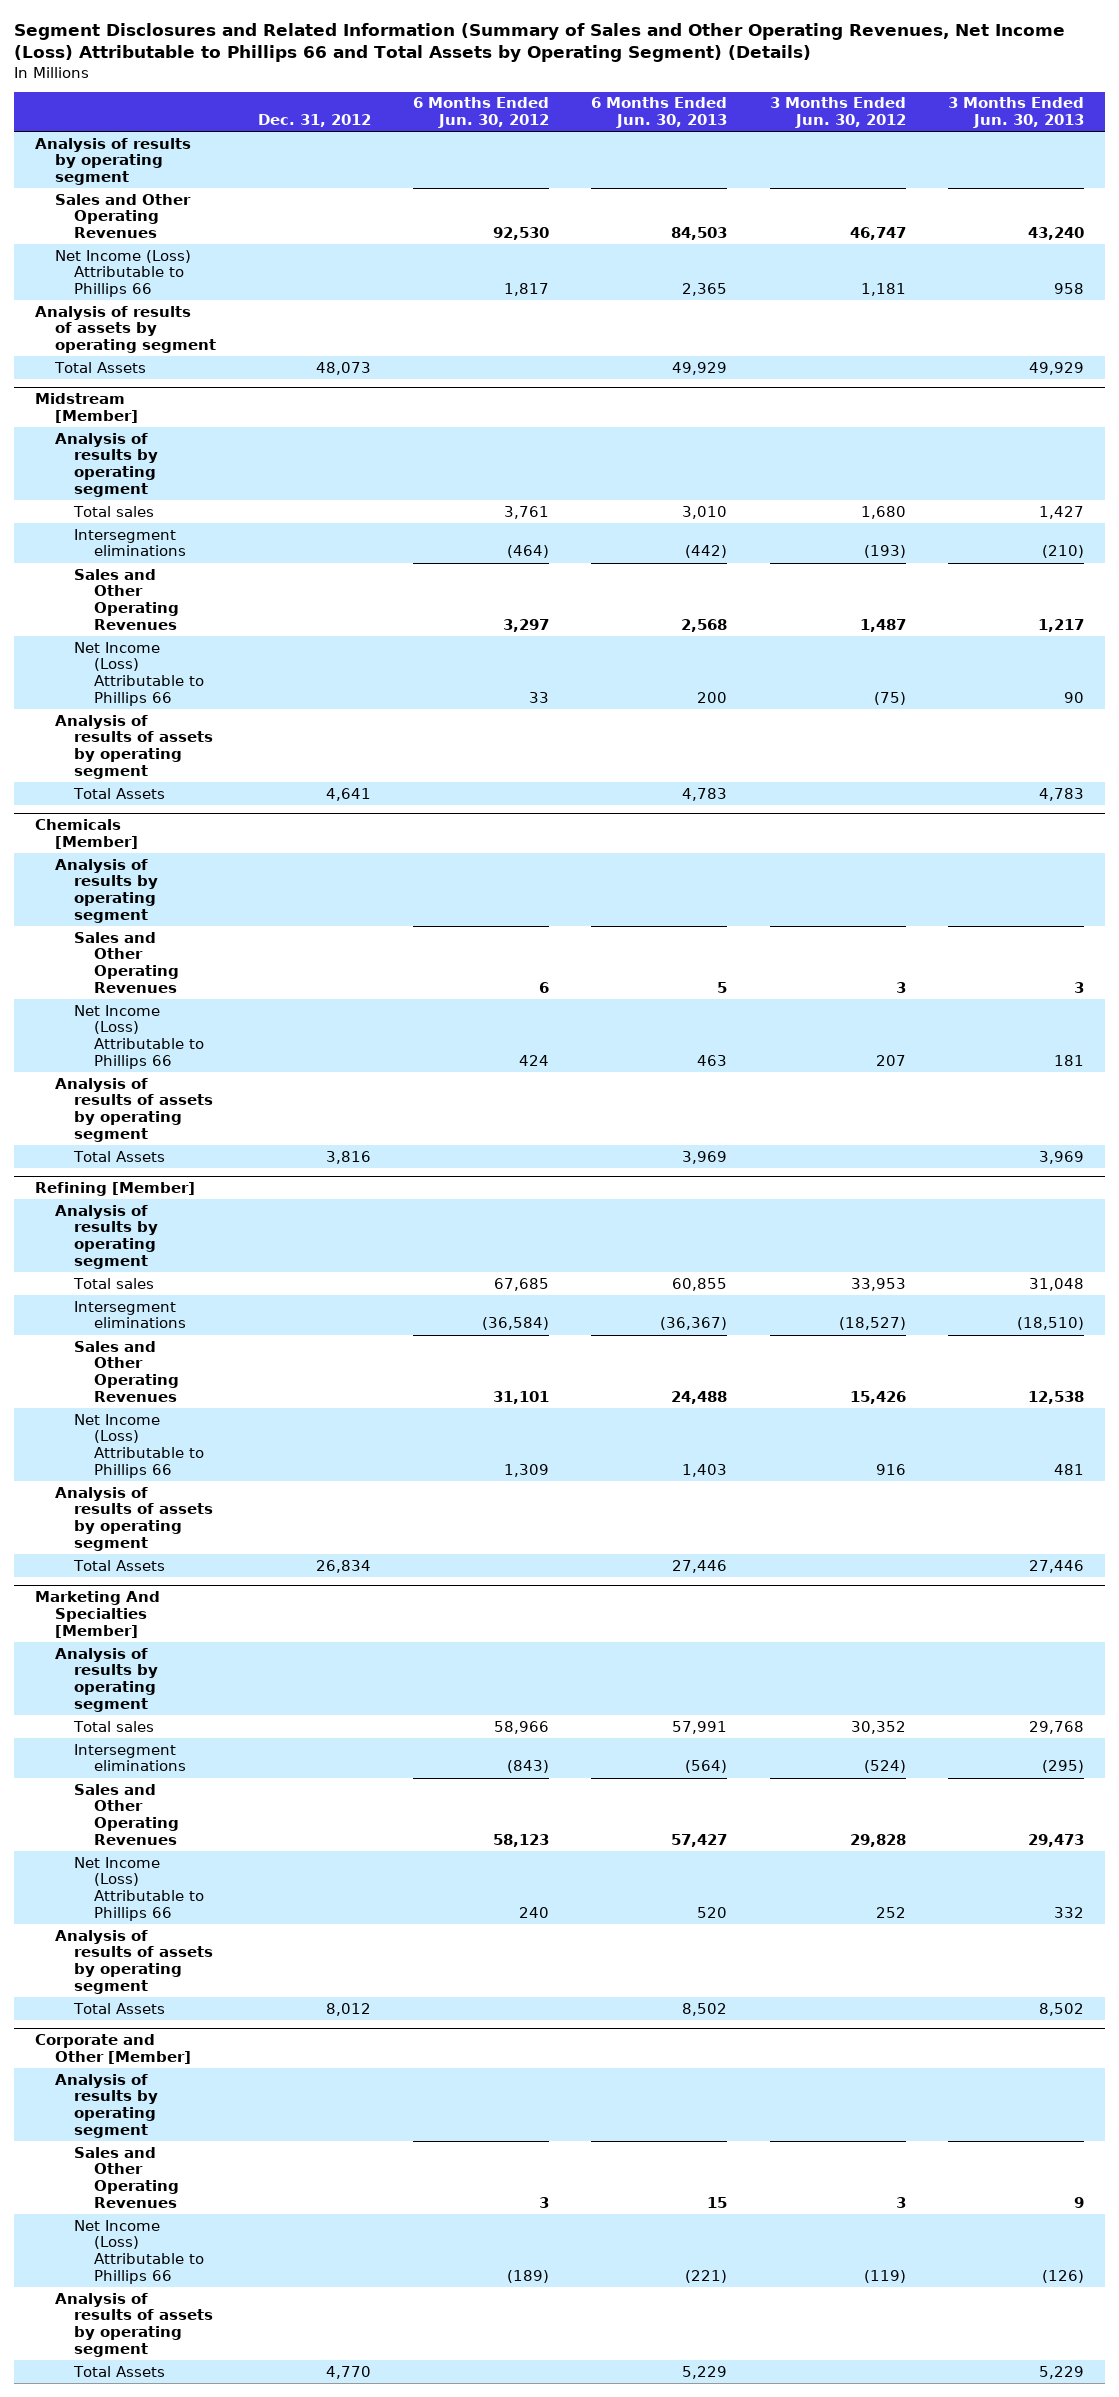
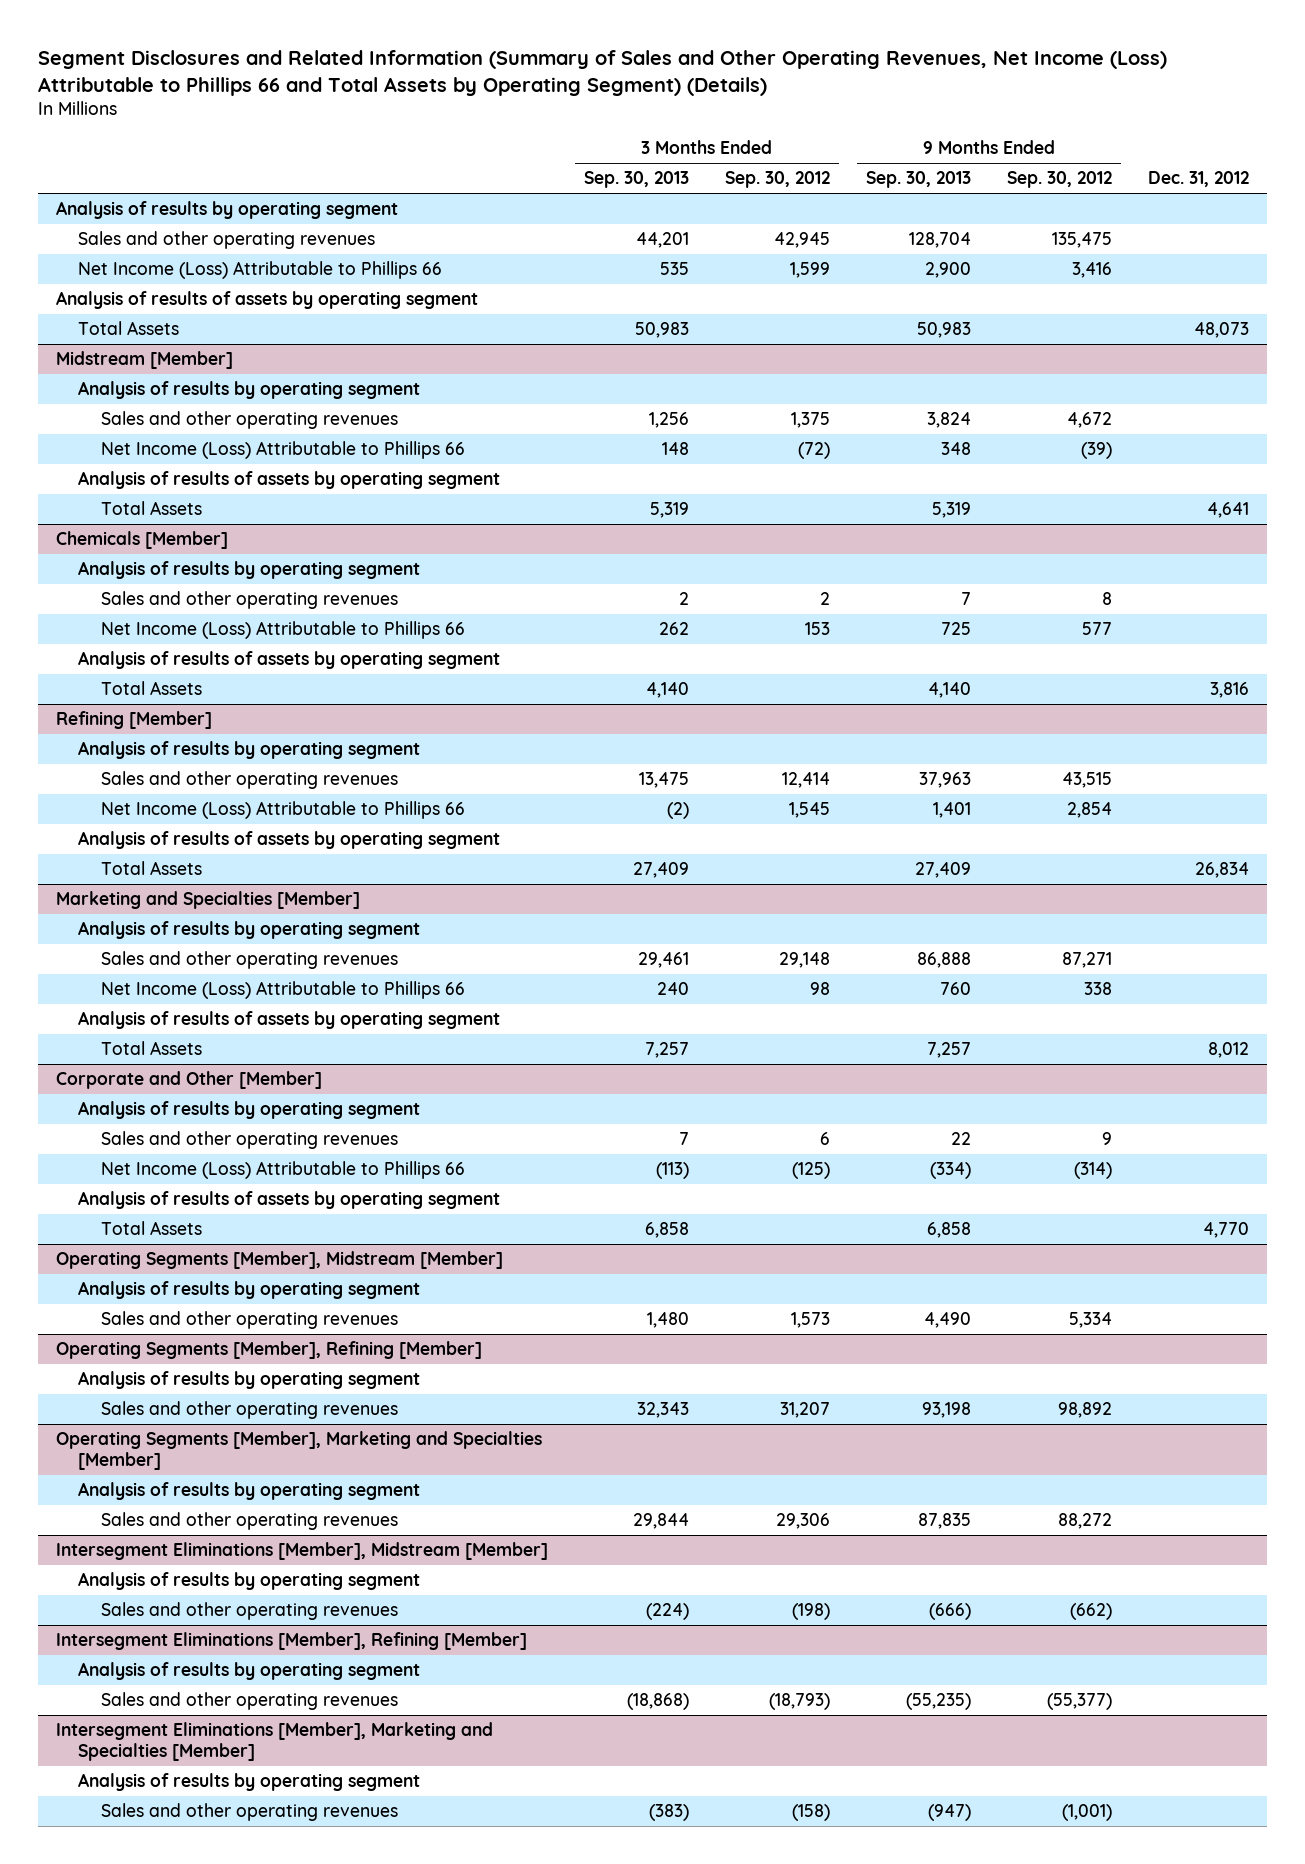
- | Dec. 31, 2012 | 6 Months Ended Jun. 30, 2012 | 6 Months Ended Jun. 30, 2013 | 3 Months Ended Jun. 30, 2012 | 3 Months Ended Jun. 30, 2013
+ | 3 Months Ended Sep. 30, 2013 | 3 Months Ended Sep. 30, 2012 | 9 Months Ended Sep. 30, 2013 | 9 Months Ended Sep. 30, 2012 | Dec. 31, 2012
- Sales and Other Operating Revenues | | 92,530 | 84,503 | 46,747 | 43,240
+ Sales and other operating revenues | 44,201 | 42,945 | 128,704 | 135,475 |
@ Midstream [Member]
- Total sales | | 3,761 | 3,010 | 1,680 | 1,427
- Intersegment eliminations | | (464) | (442) | (193) | (210)
- Sales and Other Operating Revenues | | 3,297 | 2,568 | 1,487 | 1,217
+ Sales and other operating revenues | 1,256 | 1,375 | 3,824 | 4,672 |
@ Chemicals [Member]
- Sales and Other Operating Revenues | | 6 | 5 | 3 | 3
+ Sales and other operating revenues | 2 | 2 | 7 | 8 |
@ Refining [Member]
- Total sales | | 67,685 | 60,855 | 33,953 | 31,048
- Intersegment eliminations | | (36,584) | (36,367) | (18,527) | (18,510)
- Sales and Other Operating Revenues | | 31,101 | 24,488 | 15,426 | 12,538
+ Sales and other operating revenues | 13,475 | 12,414 | 37,963 | 43,515 |
- Marketing And Specialties [Member]
+ Marketing and Specialties [Member]
- Total sales | | 58,966 | 57,991 | 30,352 | 29,768
- Intersegment eliminations | | (843) | (564) | (524) | (295)
- Sales and Other Operating Revenues | | 58,123 | 57,427 | 29,828 | 29,473
+ Sales and other operating revenues | 29,461 | 29,148 | 86,888 | 87,271 |
@ Corporate and Other [Member]
- Sales and Other Operating Revenues | | 3 | 15 | 3 | 9
+ Sales and other operating revenues | 7 | 6 | 22 | 9 |
+ Operating Segments [Member], Midstream [Member]
+ Analysis of results by operating segment
+ Sales and other operating revenues | 1,480 | 1,573 | 4,490 | 5,334 |
+ Operating Segments [Member], Refining [Member]
+ Analysis of results by operating segment
+ Sales and other operating revenues | 32,343 | 31,207 | 93,198 | 98,892 |
+ Operating Segments [Member], Marketing and Specialties [Member]
+ Analysis of results by operating segment
+ Sales and other operating revenues | 29,844 | 29,306 | 87,835 | 88,272 |
+ Intersegment Eliminations [Member], Midstream [Member]
+ Analysis of results by operating segment
+ Sales and other operating revenues | (224) | (198) | (666) | (662) |
+ Intersegment Eliminations [Member], Refining [Member]
+ Analysis of results by operating segment
+ Sales and other operating revenues | (18,868) | (18,793) | (55,235) | (55,377) |
+ Intersegment Eliminations [Member], Marketing and Specialties [Member]
+ Analysis of results by operating segment
+ Sales and other operating revenues | (383) | (158) | (947) | (1,001) |

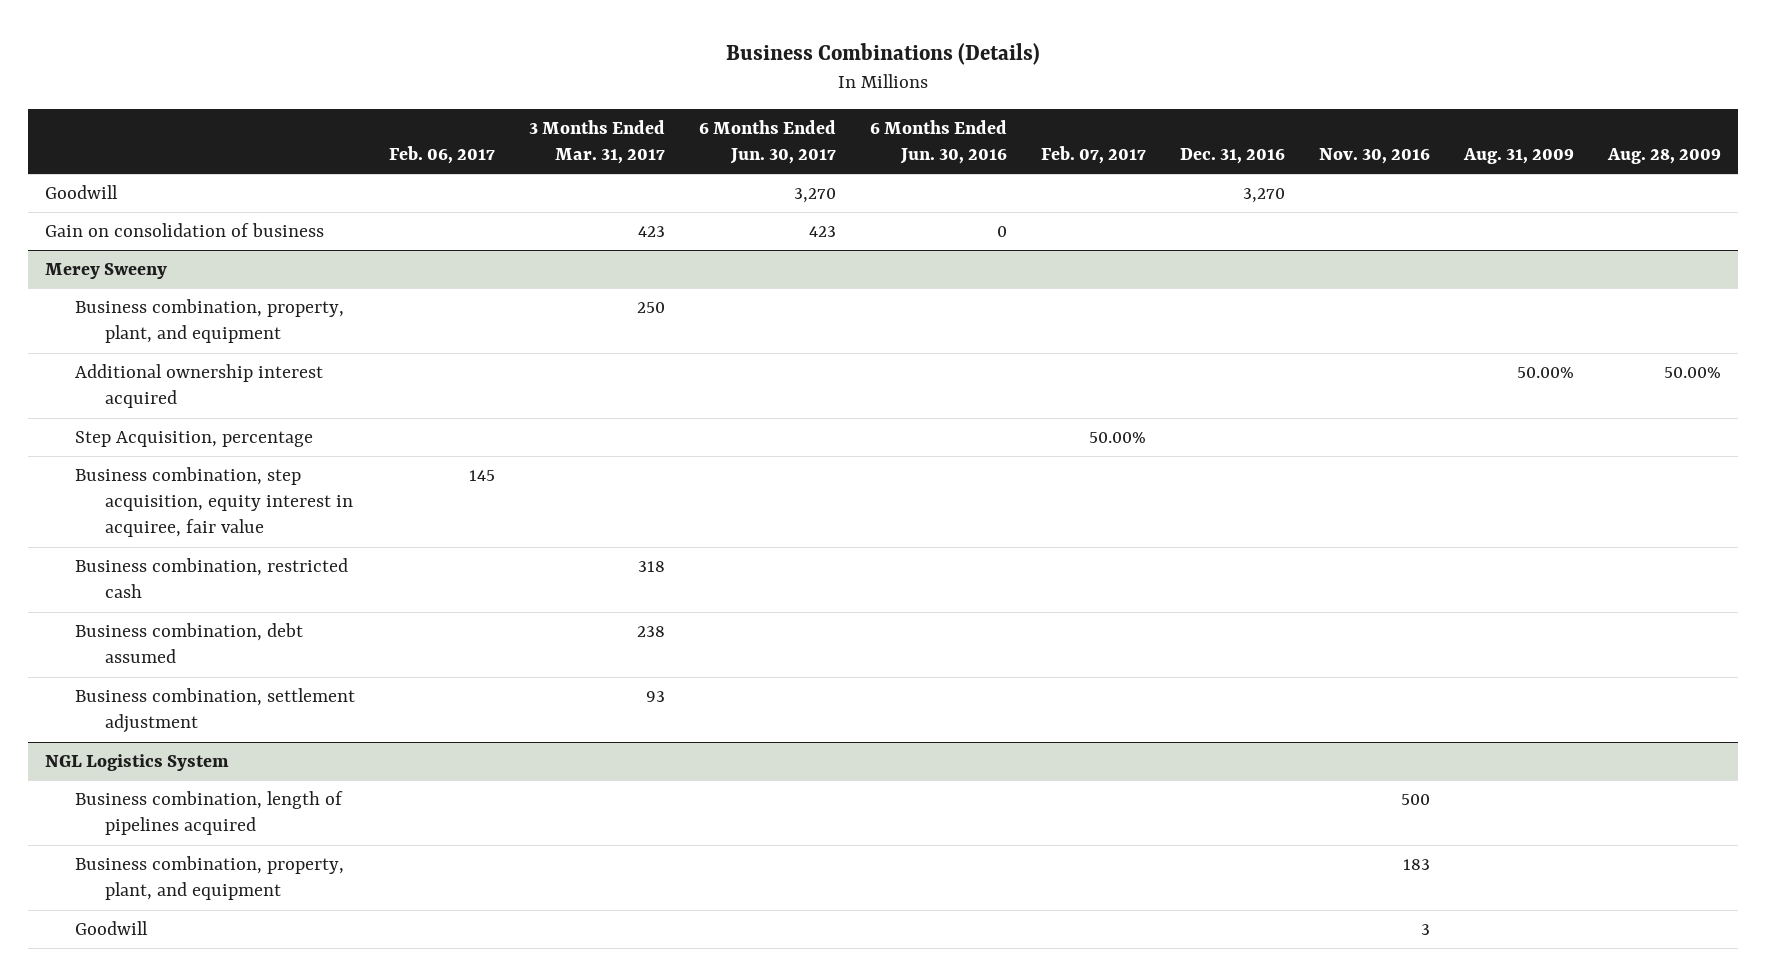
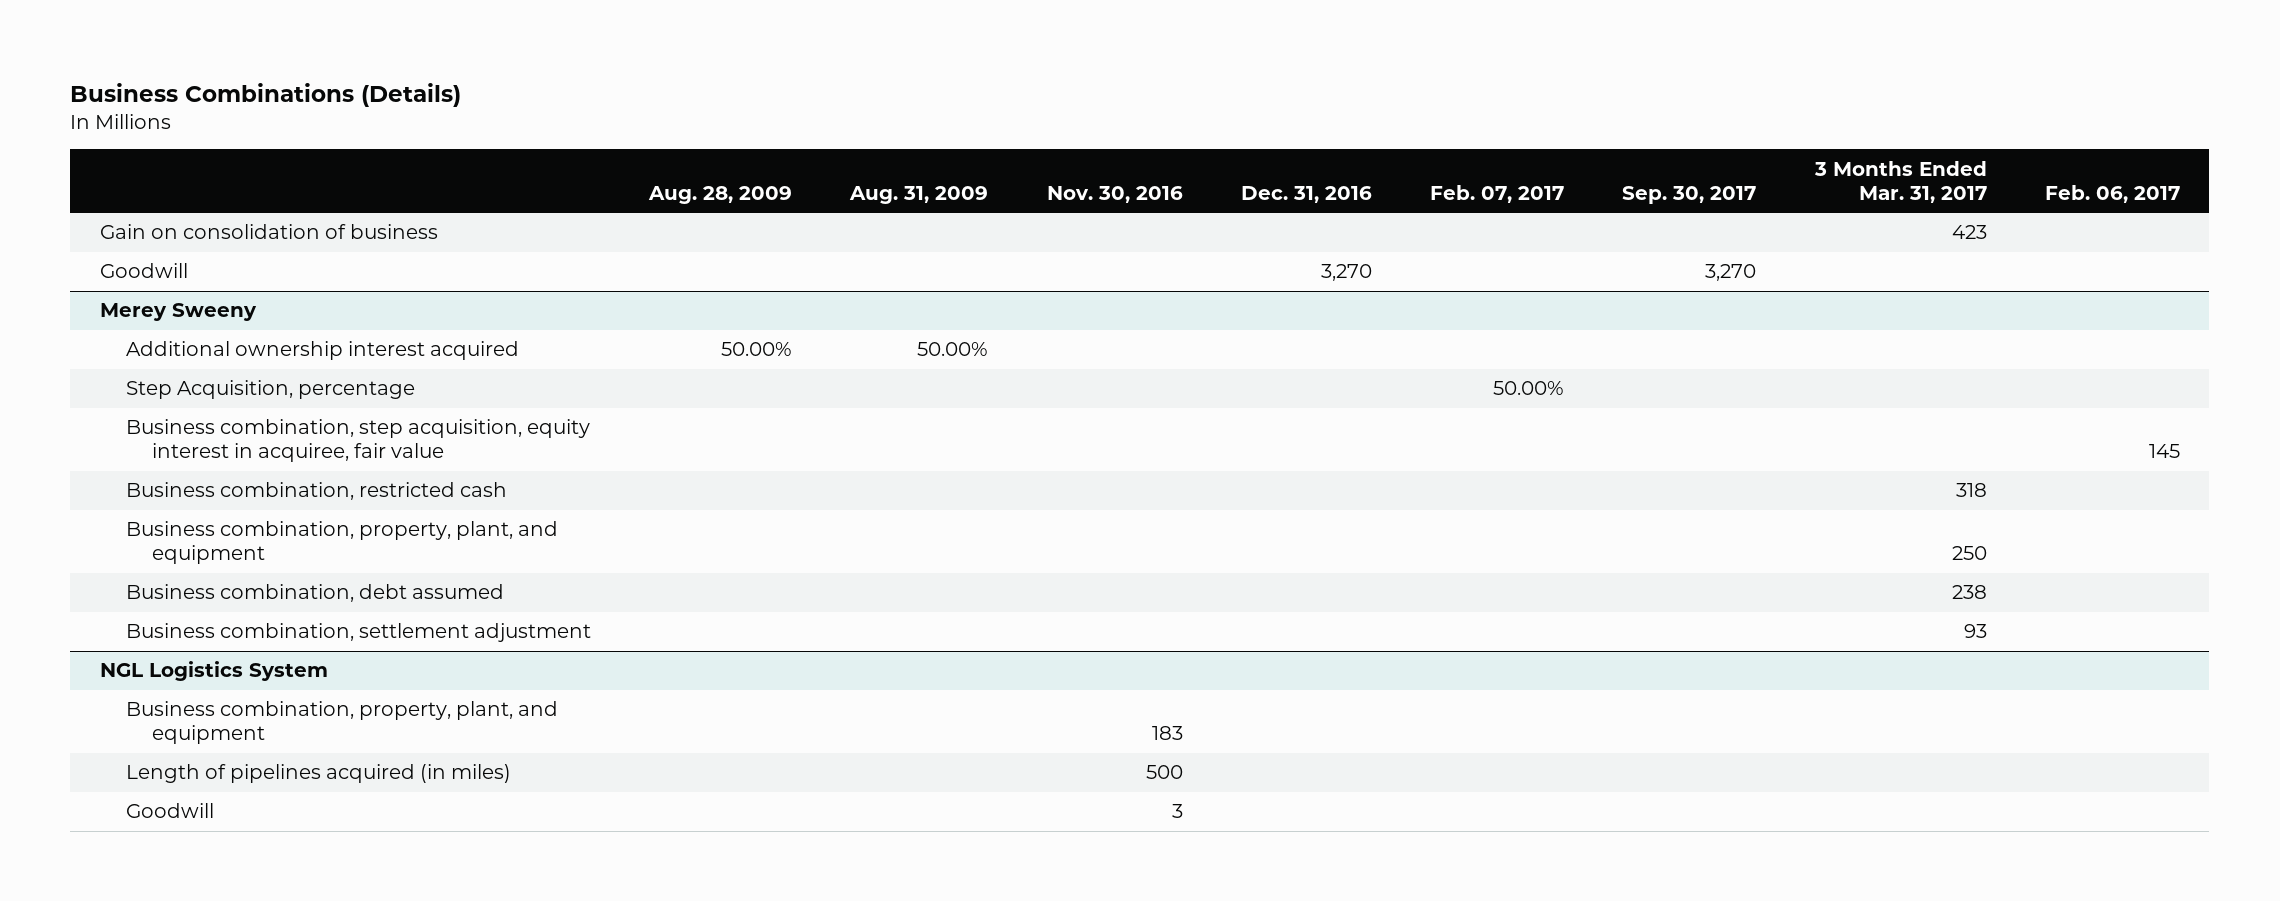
- | Feb. 06, 2017 | 3 Months Ended Mar. 31, 2017 | 6 Months Ended Jun. 30, 2017 | 6 Months Ended Jun. 30, 2016 | Feb. 07, 2017 | Dec. 31, 2016 | Nov. 30, 2016 | Aug. 31, 2009 | Aug. 28, 2009
+ | Aug. 28, 2009 | Aug. 31, 2009 | Nov. 30, 2016 | Dec. 31, 2016 | Feb. 07, 2017 | Sep. 30, 2017 | 3 Months Ended Mar. 31, 2017 | Feb. 06, 2017
moved down: Goodwill | | | | 3,270 | | 3,270 | |
@ Merey Sweeny
moved down: Business combination, property, plant, and equipment | | | | | | | 250 |
@ NGL Logistics System
- Business combination, length of pipelines acquired | | | | | | | 500 | |
+ Length of pipelines acquired (in miles) | | | 500 | | | | |

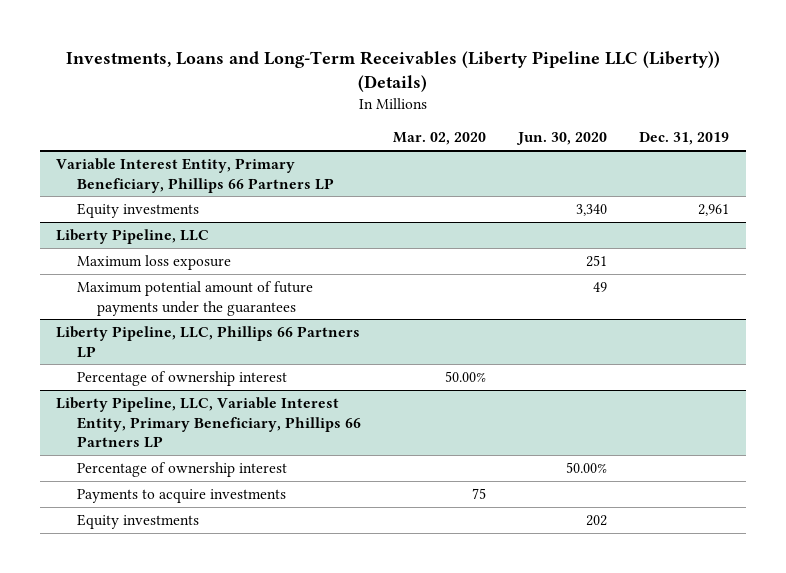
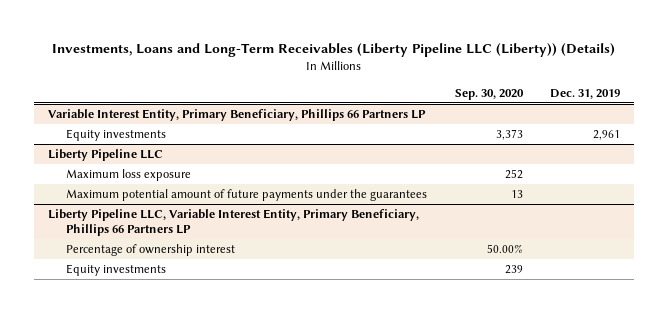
- | Mar. 02, 2020 | Jun. 30, 2020 | Dec. 31, 2019
+ | Sep. 30, 2020 | Dec. 31, 2019
- Liberty Pipeline, LLC
+ Liberty Pipeline LLC
- Liberty Pipeline, LLC, Phillips 66 Partners LP
- Percentage of ownership interest | 50.00% | |
- Liberty Pipeline, LLC, Variable Interest Entity, Primary Beneficiary, Phillips 66 Partners LP
+ Liberty Pipeline LLC, Variable Interest Entity, Primary Beneficiary, Phillips 66 Partners LP
- Payments to acquire investments | 75 | |

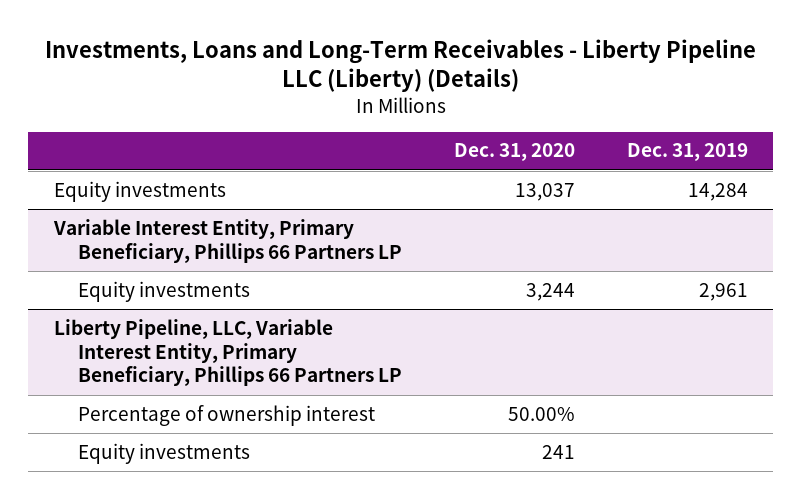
- Investments, Loans and Long-Term Receivables (Liberty Pipeline LLC (Liberty)) (Details)
+ Investments, Loans and Long-Term Receivables - Liberty Pipeline LLC (Liberty) (Details)
- | Sep. 30, 2020 | Dec. 31, 2019
+ | Dec. 31, 2020 | Dec. 31, 2019
+ Equity investments | 13,037 | 14,284
- Liberty Pipeline LLC
- Maximum loss exposure | 252 |
- Maximum potential amount of future payments under the guarantees | 13 |
- Liberty Pipeline LLC, Variable Interest Entity, Primary Beneficiary, Phillips 66 Partners LP
+ Liberty Pipeline, LLC, Variable Interest Entity, Primary Beneficiary, Phillips 66 Partners LP

